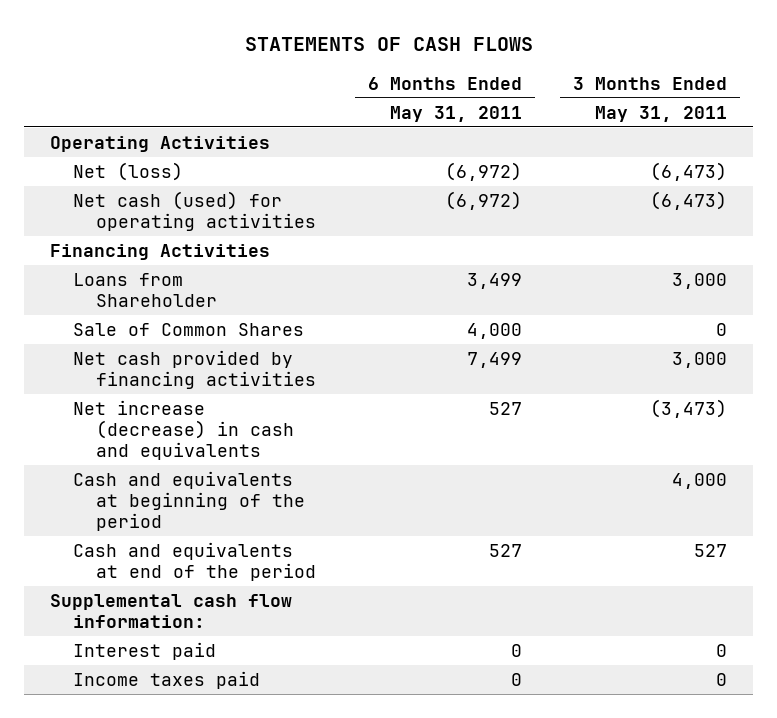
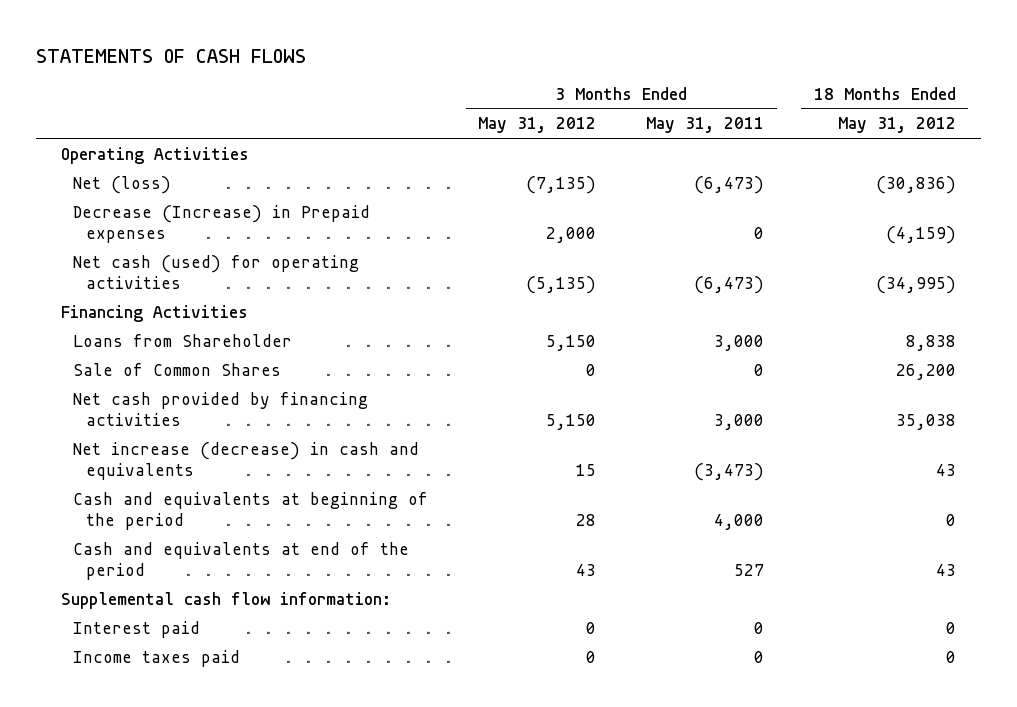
- | 6 Months Ended May 31, 2011 | 3 Months Ended May 31, 2011
+ | 3 Months Ended May 31, 2012 | 3 Months Ended May 31, 2011 | 18 Months Ended May 31, 2012
+ Decrease (Increase) in Prepaid expenses | 2,000 | 0 | (4,159)

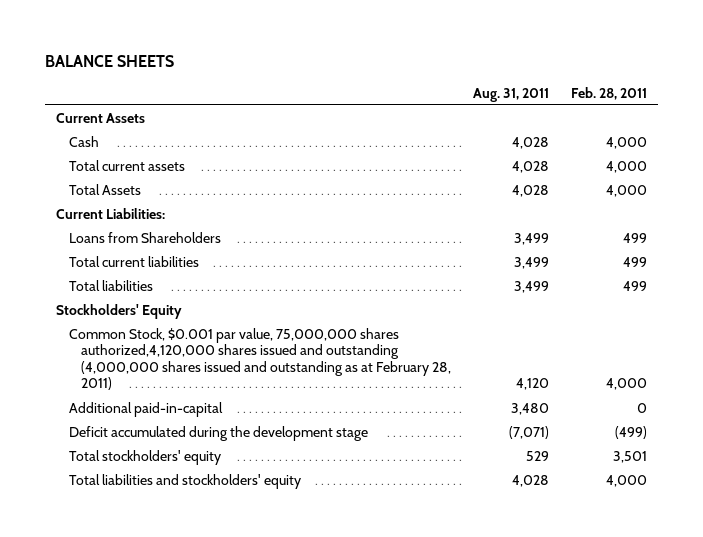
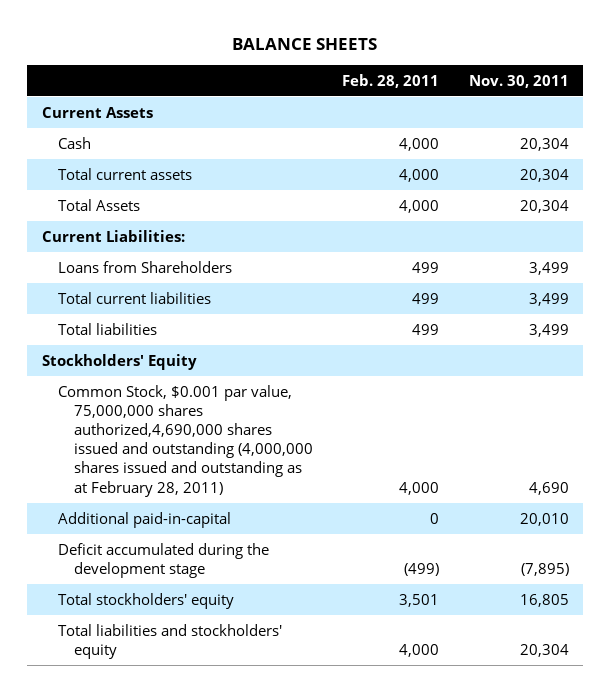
- | Aug. 31, 2011 | Feb. 28, 2011
+ | Feb. 28, 2011 | Nov. 30, 2011
- Common Stock, $0.001 par value, 75,000,000 shares authorized,4,120,000 shares issued and outstanding (4,000,000 shares issued and outstanding as at February 28, 2011) | 4,120 | 4,000
+ Common Stock, $0.001 par value, 75,000,000 shares authorized,4,690,000 shares issued and outstanding (4,000,000 shares issued and outstanding as at February 28, 2011) | 4,000 | 4,690

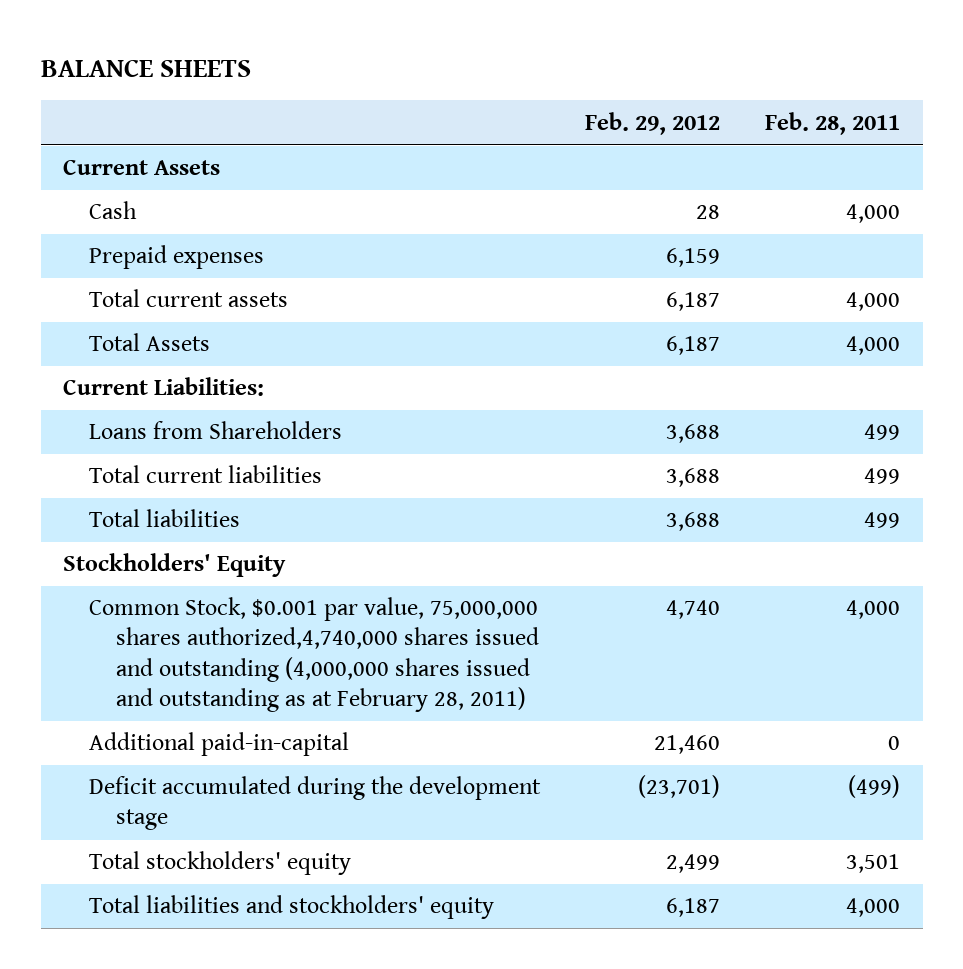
- | Feb. 28, 2011 | Nov. 30, 2011
+ | Feb. 29, 2012 | Feb. 28, 2011
+ Prepaid expenses | 6,159 |
- Common Stock, $0.001 par value, 75,000,000 shares authorized,4,690,000 shares issued and outstanding (4,000,000 shares issued and outstanding as at February 28, 2011) | 4,000 | 4,690
+ Common Stock, $0.001 par value, 75,000,000 shares authorized,4,740,000 shares issued and outstanding (4,000,000 shares issued and outstanding as at February 28, 2011) | 4,740 | 4,000

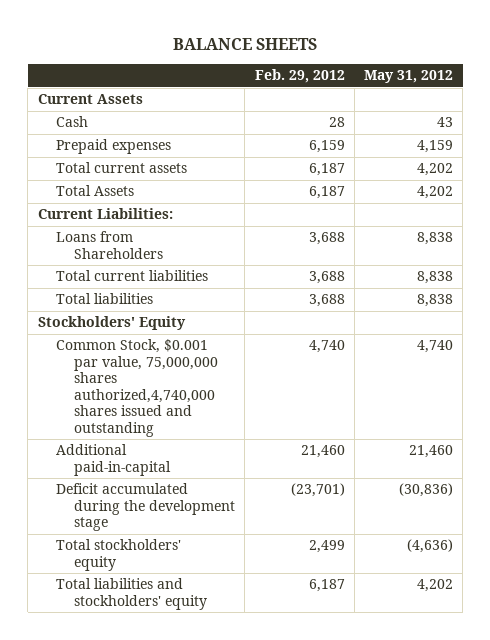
- | Feb. 29, 2012 | Feb. 28, 2011
+ | Feb. 29, 2012 | May 31, 2012
- Common Stock, $0.001 par value, 75,000,000 shares authorized,4,740,000 shares issued and outstanding (4,000,000 shares issued and outstanding as at February 28, 2011) | 4,740 | 4,000
+ Common Stock, $0.001 par value, 75,000,000 shares authorized,4,740,000 shares issued and outstanding | 4,740 | 4,740

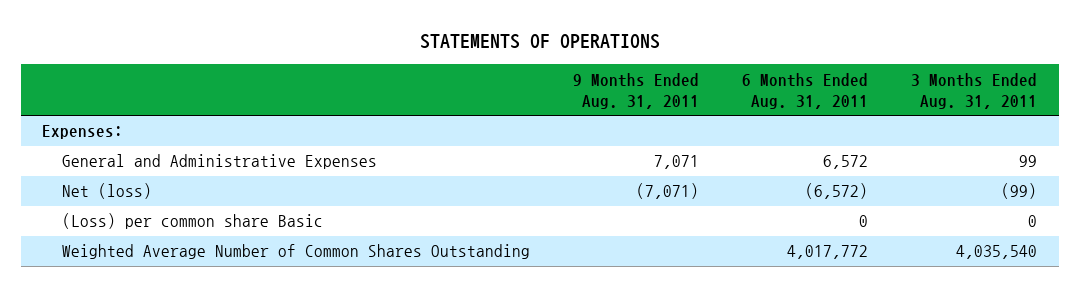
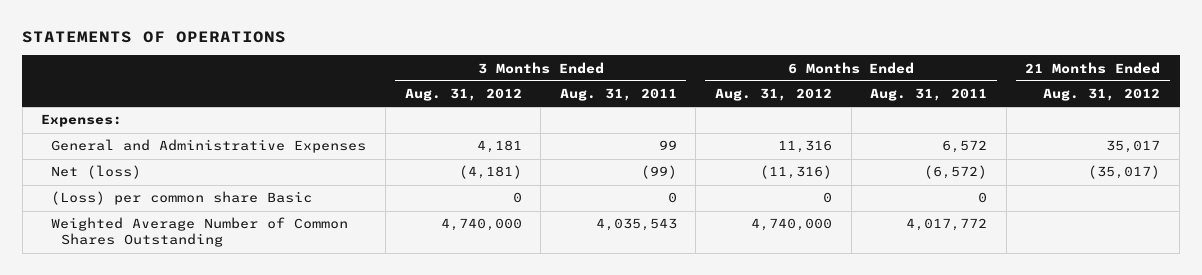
- | 9 Months Ended Aug. 31, 2011 | 6 Months Ended Aug. 31, 2011 | 3 Months Ended Aug. 31, 2011
+ | 3 Months Ended Aug. 31, 2012 | 3 Months Ended Aug. 31, 2011 | 6 Months Ended Aug. 31, 2012 | 6 Months Ended Aug. 31, 2011 | 21 Months Ended Aug. 31, 2012
- Weighted Average Number of Common Shares Outstanding | | 4,017,772 | 4,035,540
+ Weighted Average Number of Common Shares Outstanding | 4,740,000 | 4,035,543 | 4,740,000 | 4,017,772 |

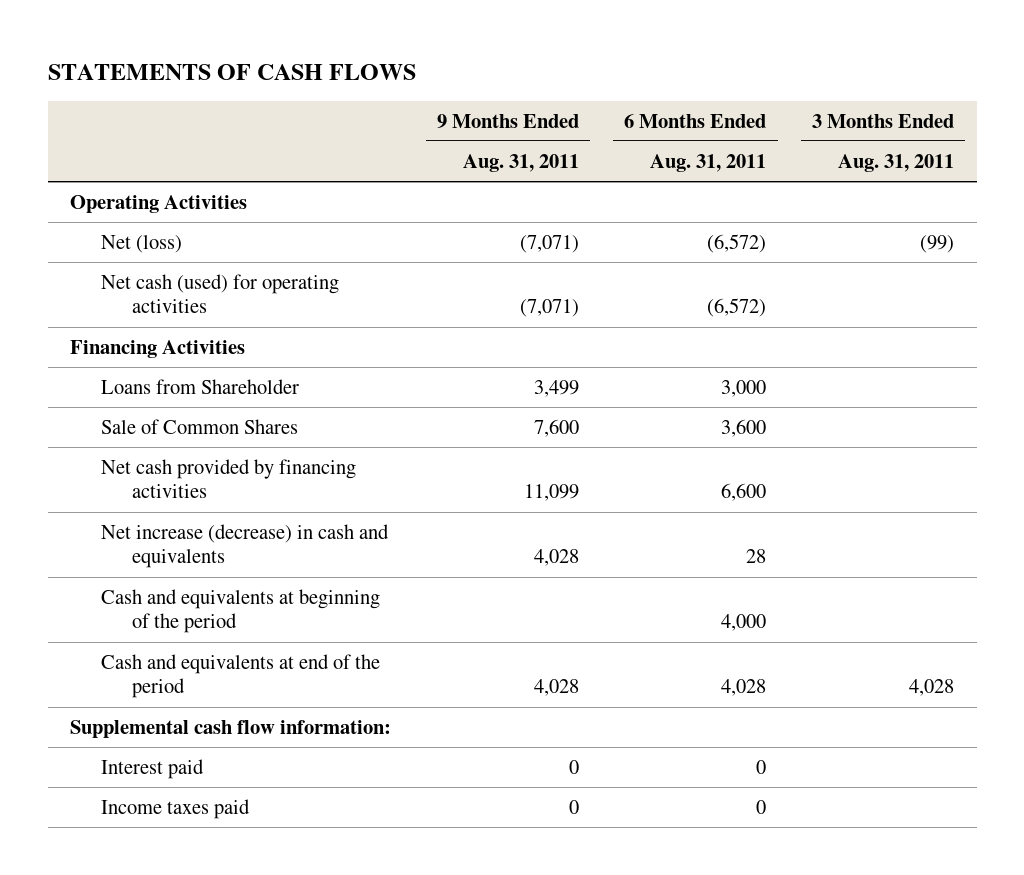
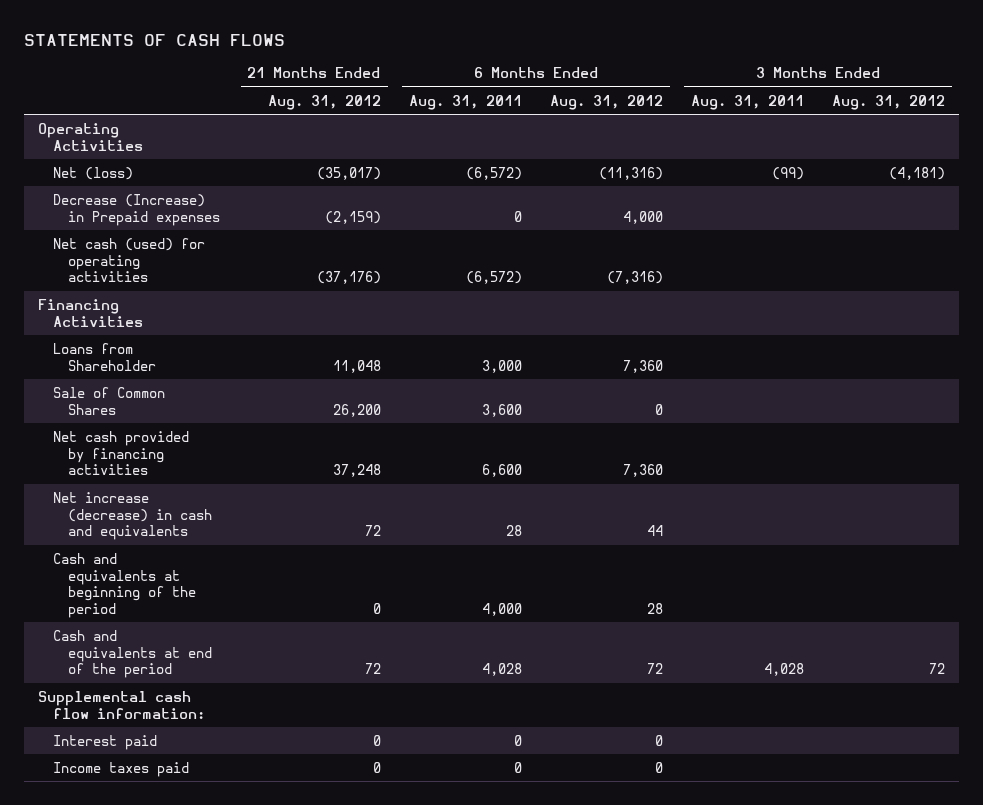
- | 9 Months Ended Aug. 31, 2011 | 6 Months Ended Aug. 31, 2011 | 3 Months Ended Aug. 31, 2011
+ | 21 Months Ended Aug. 31, 2012 | 6 Months Ended Aug. 31, 2011 | 6 Months Ended Aug. 31, 2012 | 3 Months Ended Aug. 31, 2011 | 3 Months Ended Aug. 31, 2012
+ Decrease (Increase) in Prepaid expenses | (2,159) | 0 | 4,000 | |

